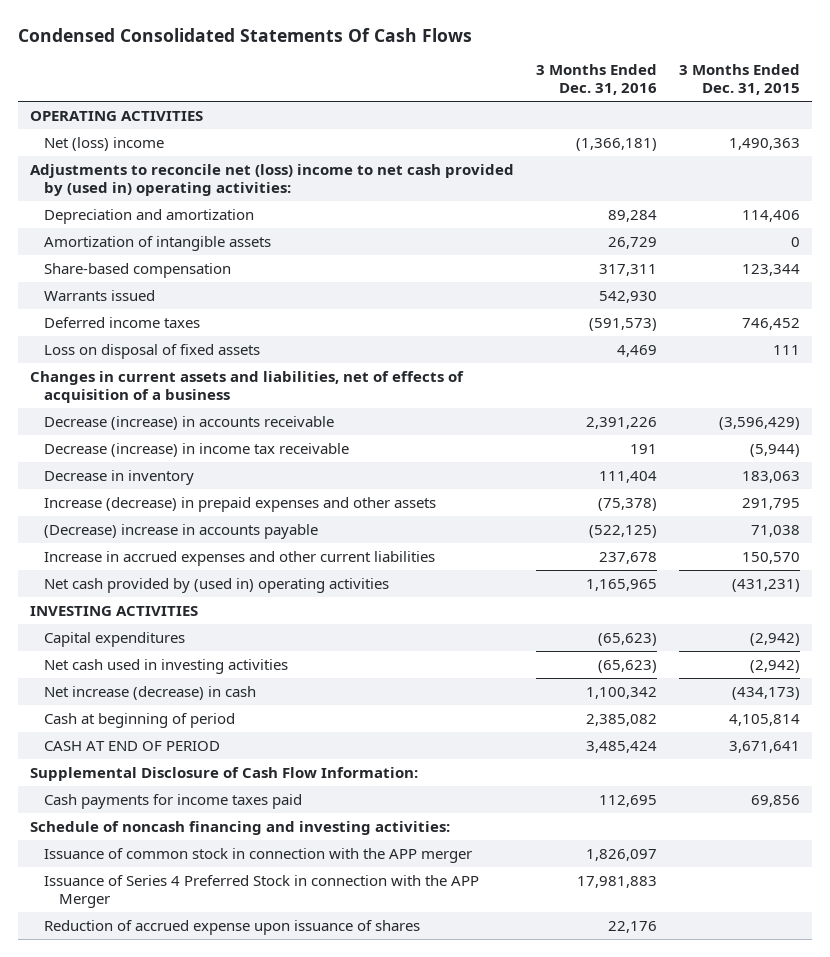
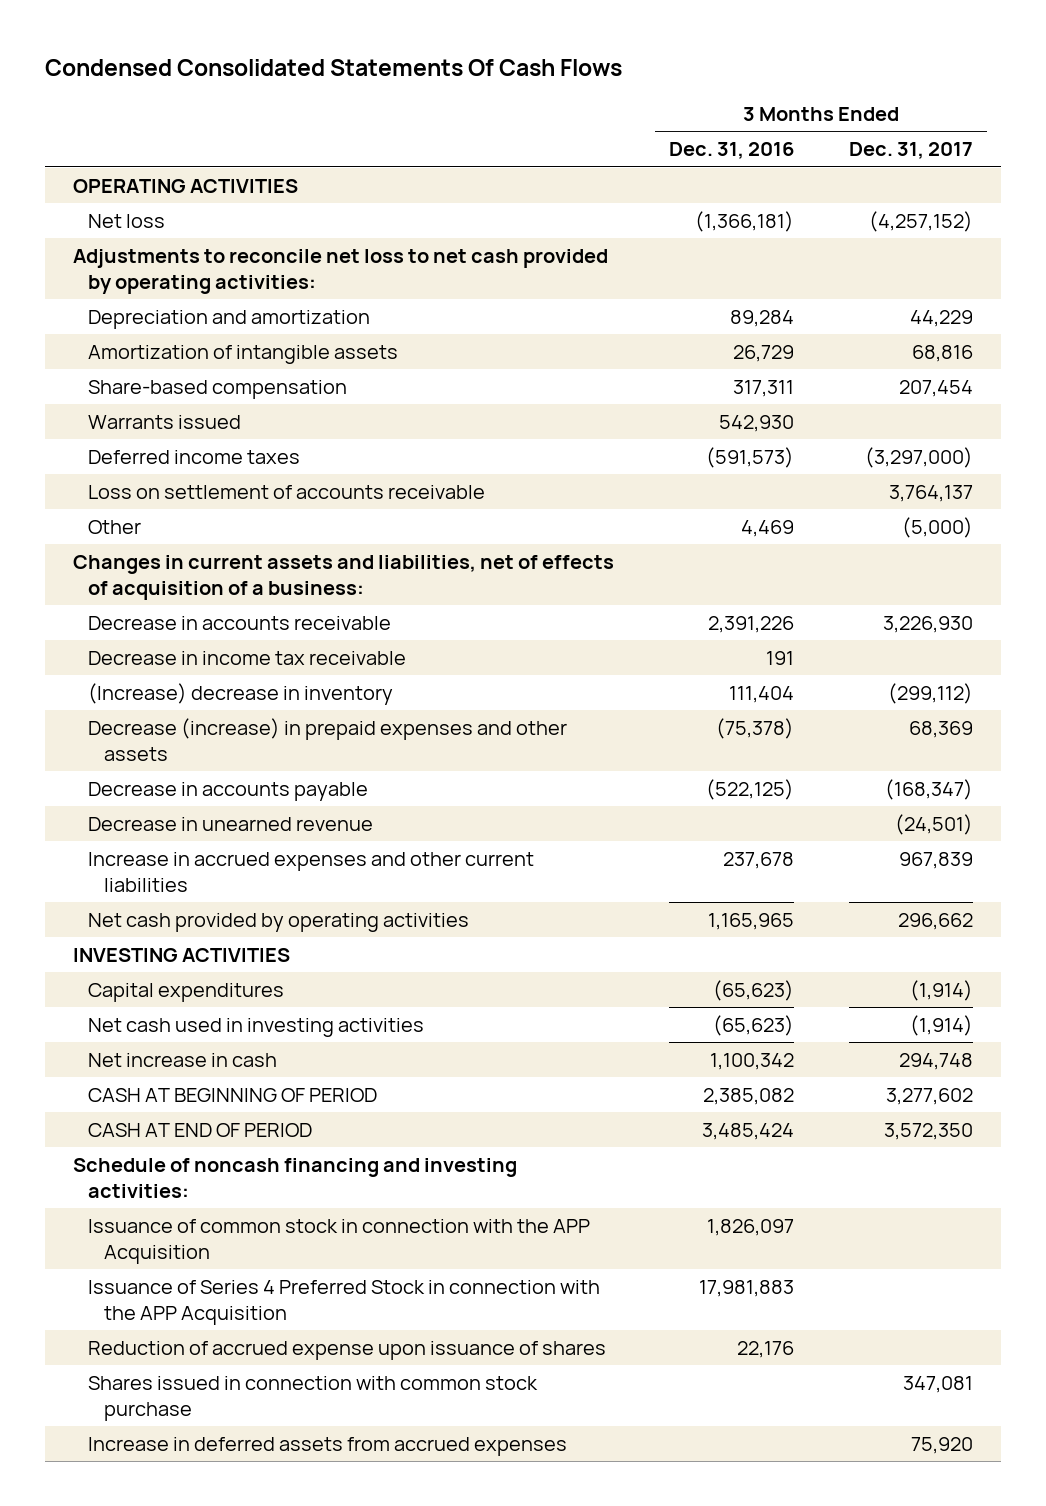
- | 3 Months Ended Dec. 31, 2016 | 3 Months Ended Dec. 31, 2015
+ | 3 Months Ended Dec. 31, 2016 | 3 Months Ended Dec. 31, 2017
- Net (loss) income | (1,366,181) | 1,490,363
- Adjustments to reconcile net (loss) income to net cash provided by (used in) operating activities:
+ Net loss | (1,366,181) | (4,257,152)
+ Adjustments to reconcile net loss to net cash provided by operating activities:
- Loss on disposal of fixed assets | 4,469 | 111
- Changes in current assets and liabilities, net of effects of acquisition of a business
- Decrease (increase) in accounts receivable | 2,391,226 | (3,596,429)
- Decrease (increase) in income tax receivable | 191 | (5,944)
- Decrease in inventory | 111,404 | 183,063
- Increase (decrease) in prepaid expenses and other assets | (75,378) | 291,795
- (Decrease) increase in accounts payable | (522,125) | 71,038
+ Loss on settlement of accounts receivable | | 3,764,137
+ Other | 4,469 | (5,000)
+ Changes in current assets and liabilities, net of effects of acquisition of a business:
+ Decrease in accounts receivable | 2,391,226 | 3,226,930
+ Decrease in income tax receivable | 191 |
+ (Increase) decrease in inventory | 111,404 | (299,112)
+ Decrease (increase) in prepaid expenses and other assets | (75,378) | 68,369
+ Decrease in accounts payable | (522,125) | (168,347)
+ Decrease in unearned revenue | | (24,501)
- Net cash provided by (used in) operating activities | 1,165,965 | (431,231)
+ Net cash provided by operating activities | 1,165,965 | 296,662
- Net increase (decrease) in cash | 1,100,342 | (434,173)
- Cash at beginning of period | 2,385,082 | 4,105,814
+ Net increase in cash | 1,100,342 | 294,748
+ CASH AT BEGINNING OF PERIOD | 2,385,082 | 3,277,602
- Supplemental Disclosure of Cash Flow Information:
- Cash payments for income taxes paid | 112,695 | 69,856
- Issuance of common stock in connection with the APP merger | 1,826,097 |
- Issuance of Series 4 Preferred Stock in connection with the APP Merger | 17,981,883 |
+ Issuance of common stock in connection with the APP Acquisition | 1,826,097 |
+ Issuance of Series 4 Preferred Stock in connection with the APP Acquisition | 17,981,883 |
+ Shares issued in connection with common stock purchase | | 347,081
+ Increase in deferred assets from accrued expenses | | 75,920

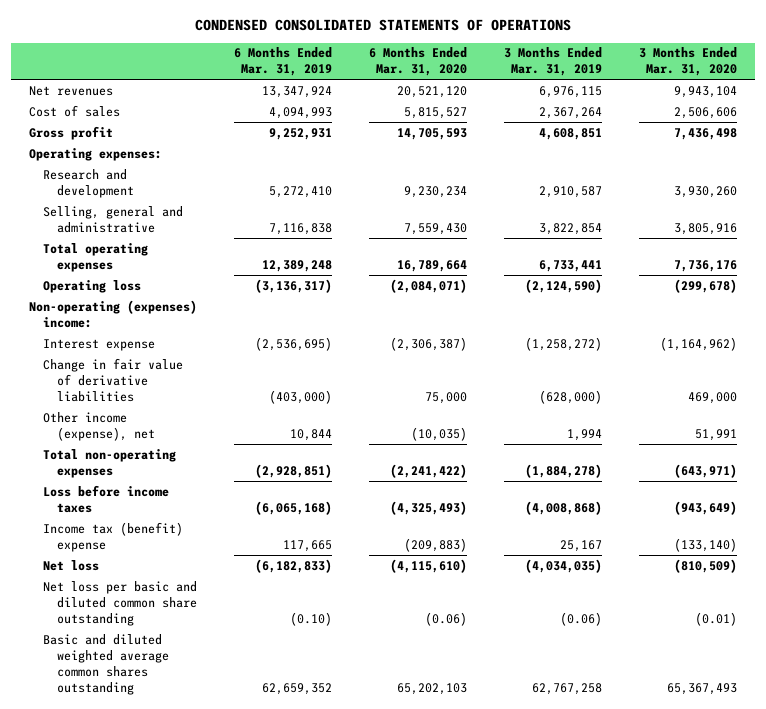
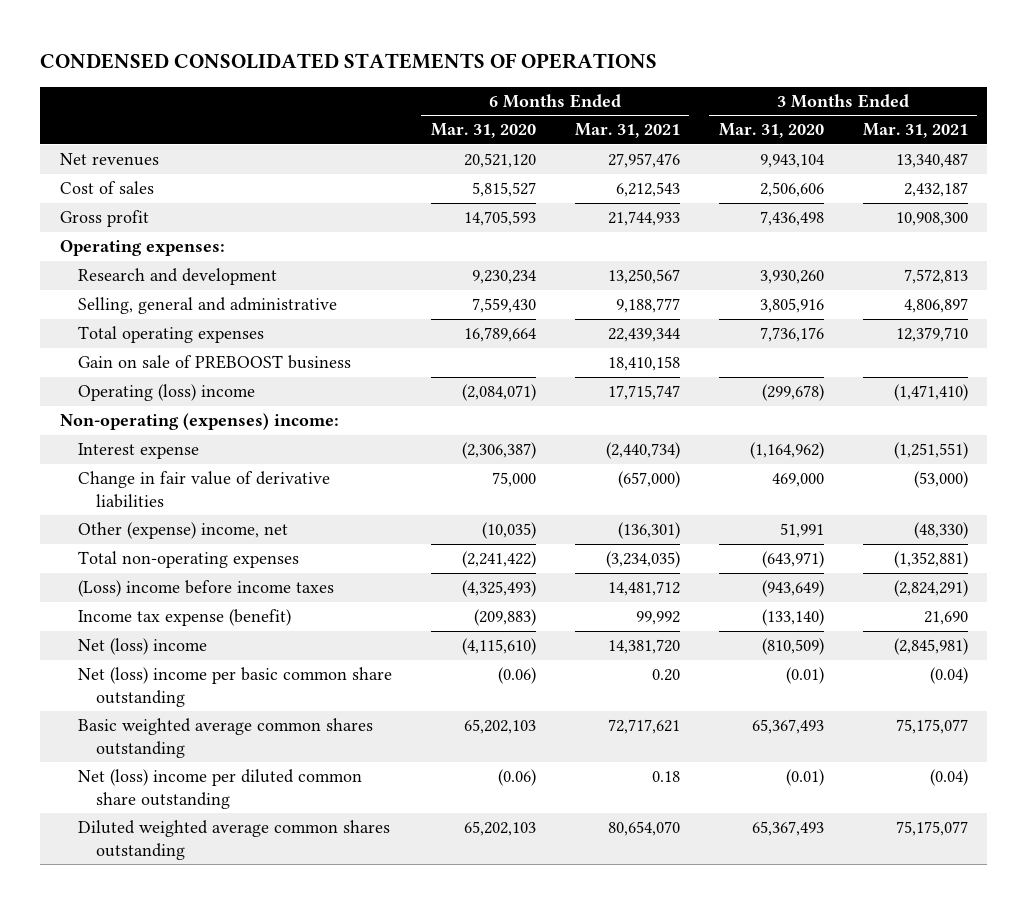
- | 6 Months Ended Mar. 31, 2019 | 6 Months Ended Mar. 31, 2020 | 3 Months Ended Mar. 31, 2019 | 3 Months Ended Mar. 31, 2020
+ | 6 Months Ended Mar. 31, 2020 | 6 Months Ended Mar. 31, 2021 | 3 Months Ended Mar. 31, 2020 | 3 Months Ended Mar. 31, 2021
- Operating loss | (3,136,317) | (2,084,071) | (2,124,590) | (299,678)
+ Gain on sale of PREBOOST business | | 18,410,158 | |
+ Operating (loss) income | (2,084,071) | 17,715,747 | (299,678) | (1,471,410)
- Other income (expense), net | 10,844 | (10,035) | 1,994 | 51,991
+ Other (expense) income, net | (10,035) | (136,301) | 51,991 | (48,330)
- Loss before income taxes | (6,065,168) | (4,325,493) | (4,008,868) | (943,649)
- Income tax (benefit) expense | 117,665 | (209,883) | 25,167 | (133,140)
- Net loss | (6,182,833) | (4,115,610) | (4,034,035) | (810,509)
- Net loss per basic and diluted common share outstanding | (0.10) | (0.06) | (0.06) | (0.01)
- Basic and diluted weighted average common shares outstanding | 62,659,352 | 65,202,103 | 62,767,258 | 65,367,493
+ (Loss) income before income taxes | (4,325,493) | 14,481,712 | (943,649) | (2,824,291)
+ Income tax expense (benefit) | (209,883) | 99,992 | (133,140) | 21,690
+ Net (loss) income | (4,115,610) | 14,381,720 | (810,509) | (2,845,981)
+ Net (loss) income per basic common share outstanding | (0.06) | 0.20 | (0.01) | (0.04)
+ Basic weighted average common shares outstanding | 65,202,103 | 72,717,621 | 65,367,493 | 75,175,077
+ Net (loss) income per diluted common share outstanding | (0.06) | 0.18 | (0.01) | (0.04)
+ Diluted weighted average common shares outstanding | 65,202,103 | 80,654,070 | 65,367,493 | 75,175,077

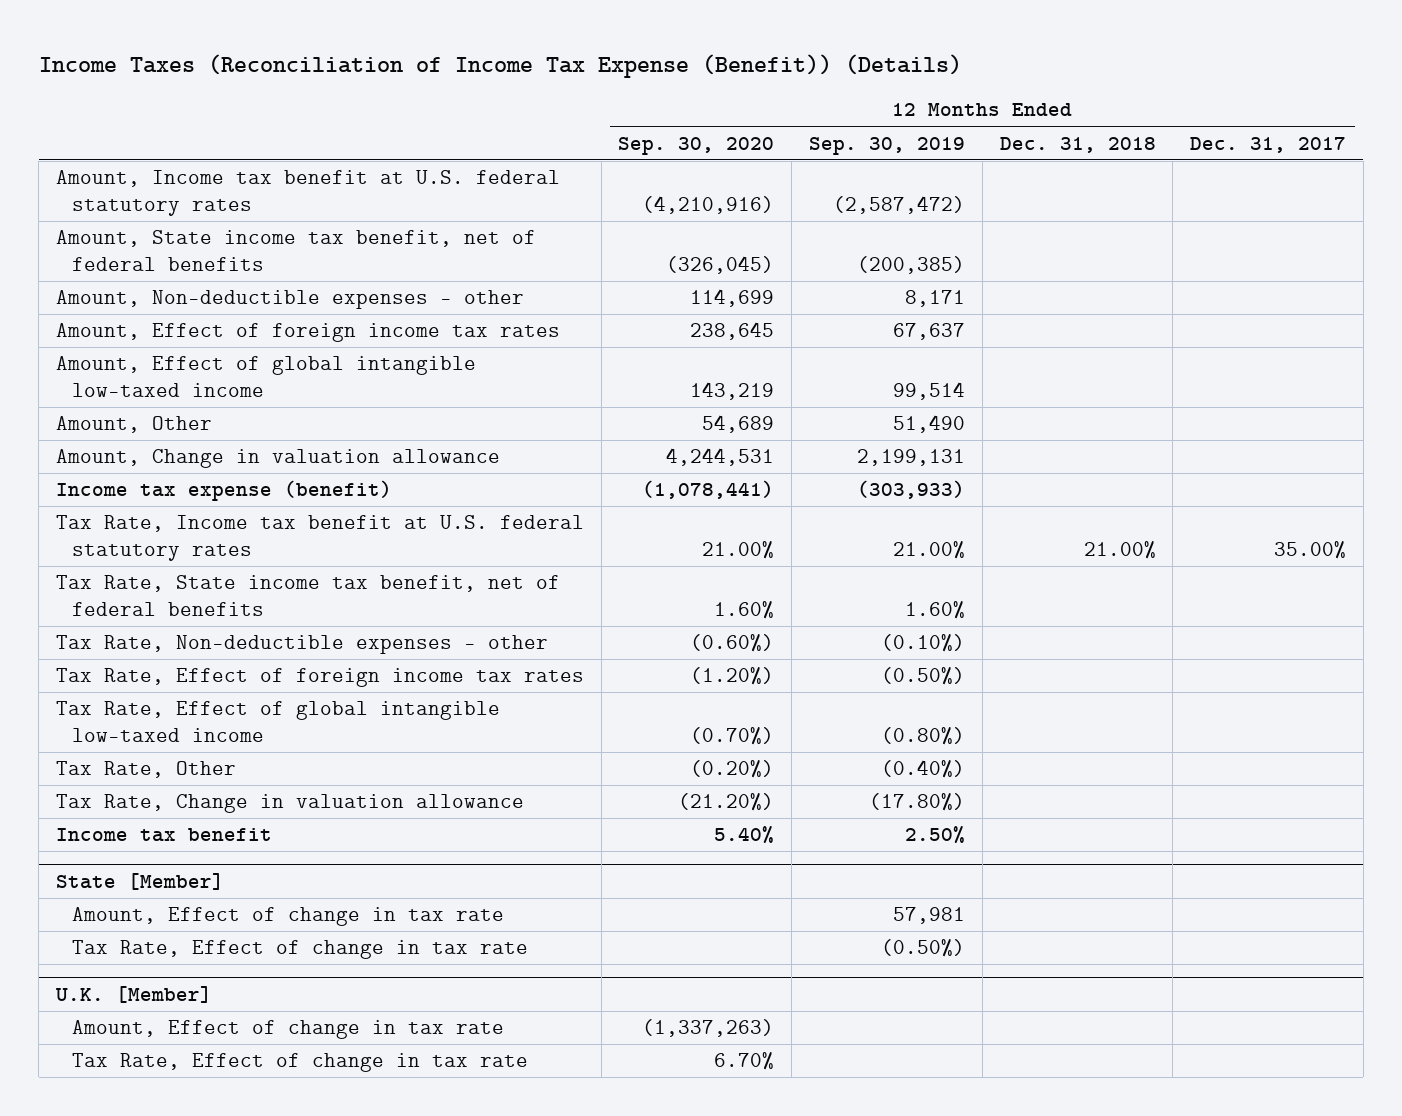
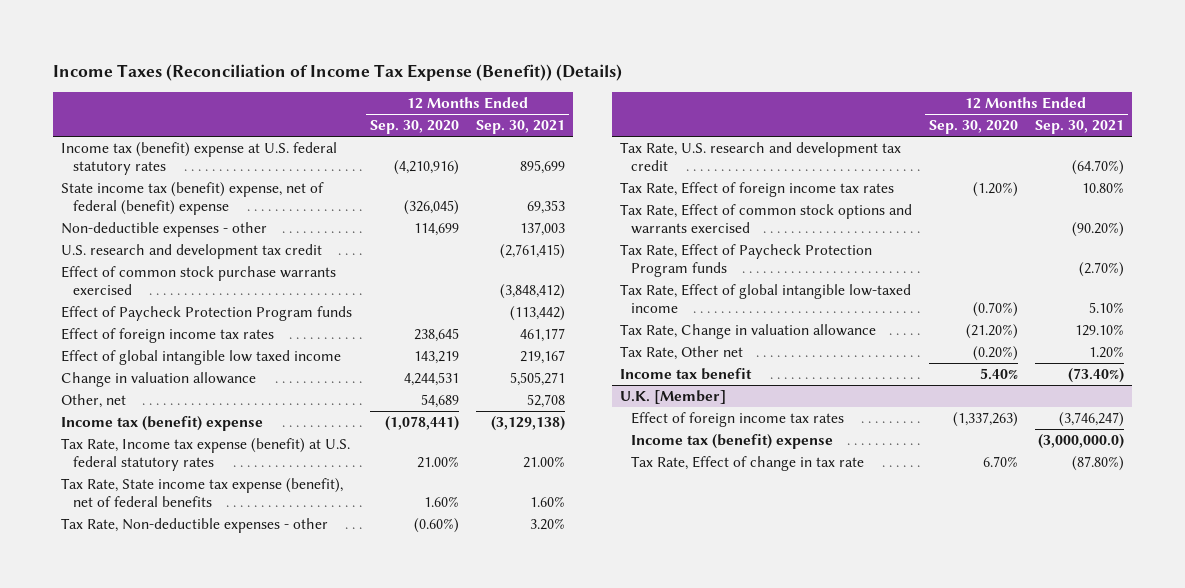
- | 12 Months Ended Sep. 30, 2020 | 12 Months Ended Sep. 30, 2019 | 12 Months Ended Dec. 31, 2018 | 12 Months Ended Dec. 31, 2017
+ | 12 Months Ended Sep. 30, 2020 | 12 Months Ended Sep. 30, 2021
- Amount, Income tax benefit at U.S. federal statutory rates | (4,210,916) | (2,587,472) | |
- Amount, State income tax benefit, net of federal benefits | (326,045) | (200,385) | |
- Amount, Non-deductible expenses - other | 114,699 | 8,171 | |
- Amount, Effect of foreign income tax rates | 238,645 | 67,637 | |
- Amount, Effect of global intangible low-taxed income | 143,219 | 99,514 | |
- Amount, Other | 54,689 | 51,490 | |
- Amount, Change in valuation allowance | 4,244,531 | 2,199,131 | |
- Income tax expense (benefit) | (1,078,441) | (303,933) | |
- Tax Rate, Income tax benefit at U.S. federal statutory rates | 21.00% | 21.00% | 21.00% | 35.00%
- Tax Rate, State income tax benefit, net of federal benefits | 1.60% | 1.60% | |
+ Income tax (benefit) expense at U.S. federal statutory rates | (4,210,916) | 895,699
+ State income tax (benefit) expense, net of federal (benefit) expense | (326,045) | 69,353
+ Non-deductible expenses - other | 114,699 | 137,003
+ U.S. research and development tax credit | | (2,761,415)
+ Effect of common stock purchase warrants exercised | | (3,848,412)
+ Effect of Paycheck Protection Program funds | | (113,442)
+ Effect of foreign income tax rates | 238,645 | 461,177
+ Effect of global intangible low taxed income | 143,219 | 219,167
+ Change in valuation allowance | 4,244,531 | 5,505,271
+ Other, net | 54,689 | 52,708
+ Income tax (benefit) expense | (1,078,441) | (3,129,138)
+ Tax Rate, Income tax expense (benefit) at U.S. federal statutory rates | 21.00% | 21.00%
+ Tax Rate, State income tax expense (benefit), net of federal benefits | 1.60% | 1.60%
+ Tax Rate, U.S. research and development tax credit | | (64.70%)
+ Tax Rate, Effect of common stock options and warrants exercised | | (90.20%)
+ Tax Rate, Effect of Paycheck Protection Program funds | | (2.70%)
- Tax Rate, Other | (0.20%) | (0.40%) | |
+ Tax Rate, Other net | (0.20%) | 1.20%
- State [Member]
- Amount, Effect of change in tax rate | | 57,981 | |
- Tax Rate, Effect of change in tax rate | | (0.50%) | |
@ U.K. [Member]
- Amount, Effect of change in tax rate | (1,337,263) | | |
+ Effect of foreign income tax rates | (1,337,263) | (3,746,247)
+ Income tax (benefit) expense | | (3,000,000.0)

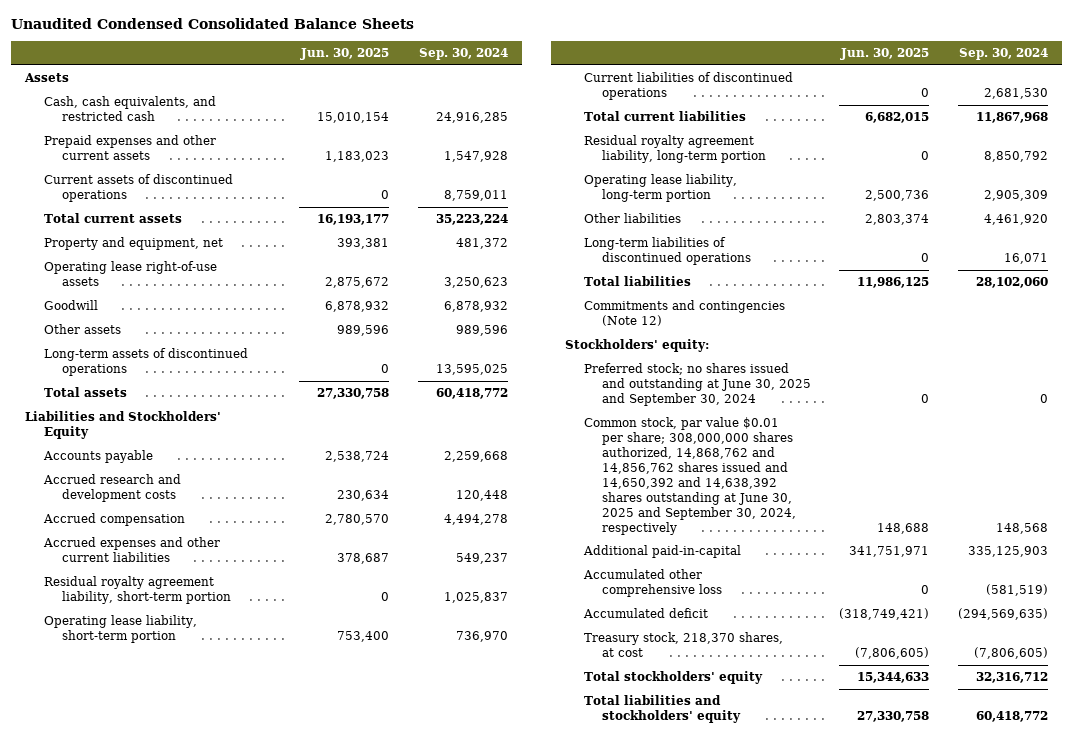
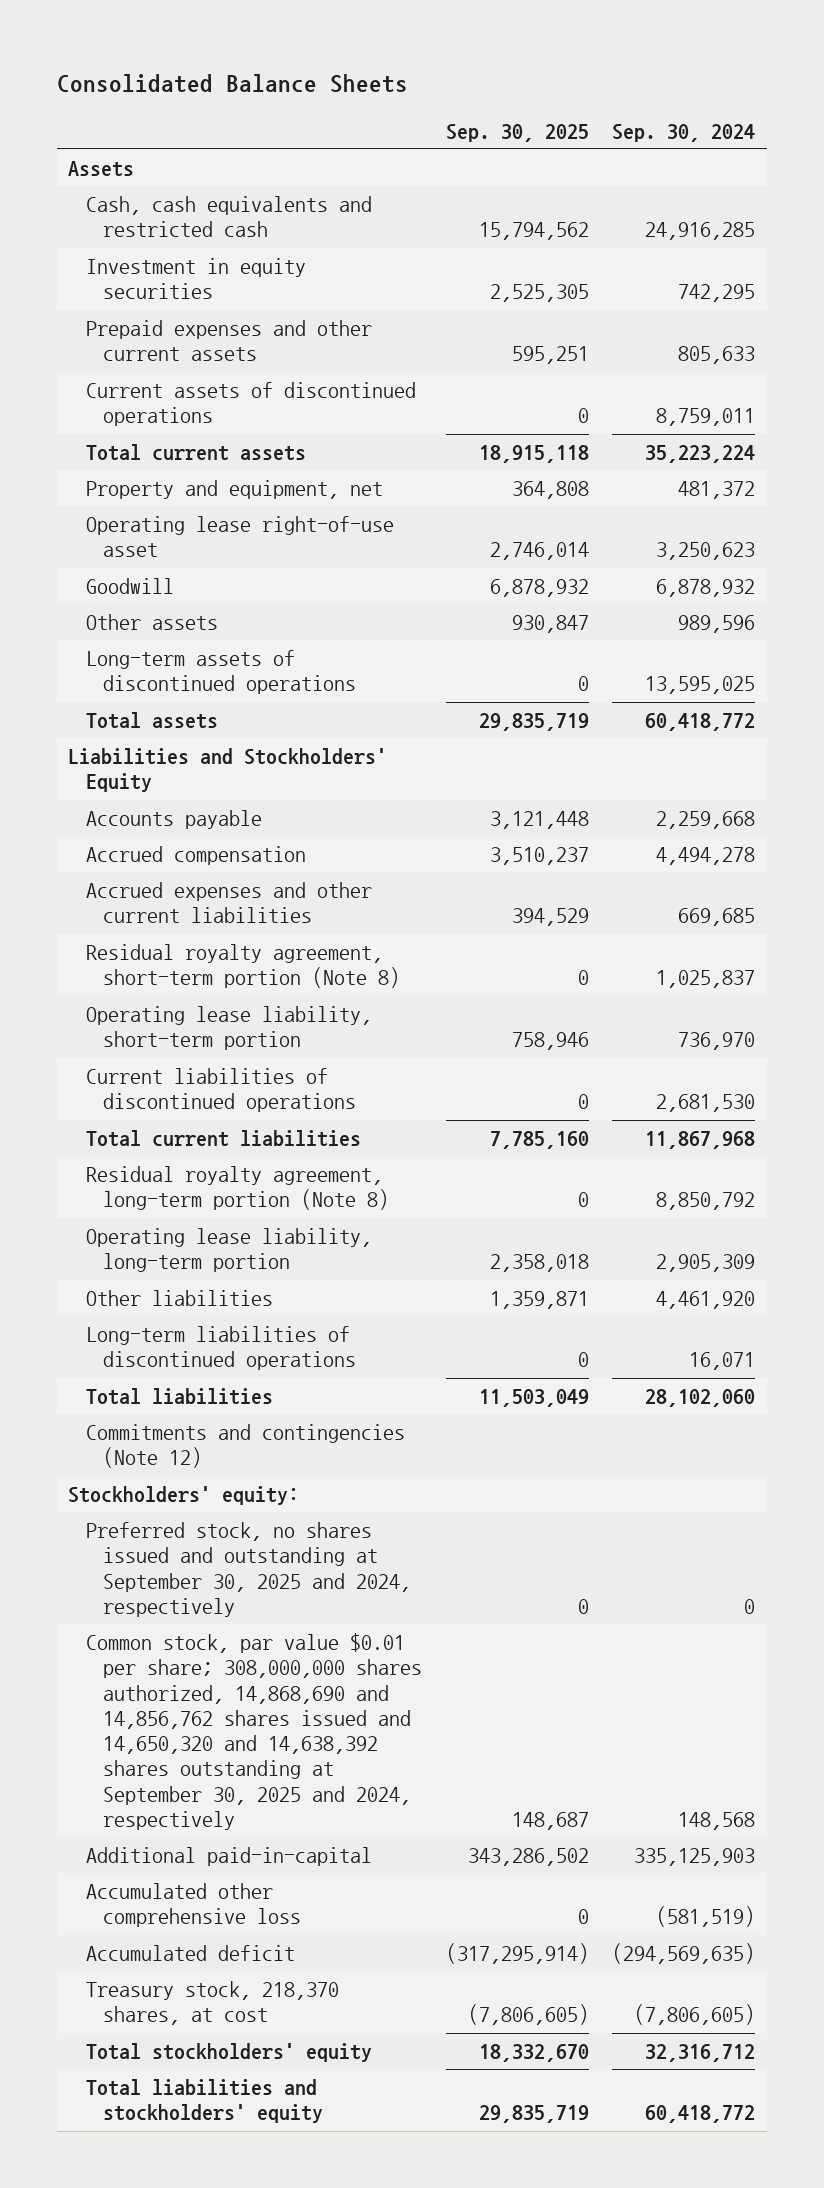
- Unaudited Condensed Consolidated Balance Sheets
+ Consolidated Balance Sheets
- | Jun. 30, 2025 | Sep. 30, 2024
+ | Sep. 30, 2025 | Sep. 30, 2024
- Cash, cash equivalents, and restricted cash | 15,010,154 | 24,916,285
- Prepaid expenses and other current assets | 1,183,023 | 1,547,928
+ Cash, cash equivalents and restricted cash | 15,794,562 | 24,916,285
+ Investment in equity securities | 2,525,305 | 742,295
+ Prepaid expenses and other current assets | 595,251 | 805,633
- Operating lease right-of-use assets | 2,875,672 | 3,250,623
+ Operating lease right-of-use asset | 2,746,014 | 3,250,623
- Accrued research and development costs | 230,634 | 120,448
- Accrued expenses and other current liabilities | 378,687 | 549,237
- Residual royalty agreement liability, short-term portion | 0 | 1,025,837
+ Accrued expenses and other current liabilities | 394,529 | 669,685
+ Residual royalty agreement, short-term portion (Note 8) | 0 | 1,025,837
- Residual royalty agreement liability, long-term portion | 0 | 8,850,792
+ Residual royalty agreement, long-term portion (Note 8) | 0 | 8,850,792
- Preferred stock; no shares issued and outstanding at June 30, 2025 and September 30, 2024 | 0 | 0
- Common stock, par value $0.01 per share; 308,000,000 shares authorized, 14,868,762 and 14,856,762 shares issued and 14,650,392 and 14,638,392 shares outstanding at June 30, 2025 and September 30, 2024, respectively | 148,688 | 148,568
+ Preferred stock, no shares issued and outstanding at September 30, 2025 and 2024, respectively | 0 | 0
+ Common stock, par value $0.01 per share; 308,000,000 shares authorized, 14,868,690 and 14,856,762 shares issued and 14,650,320 and 14,638,392 shares outstanding at September 30, 2025 and 2024, respectively | 148,687 | 148,568

